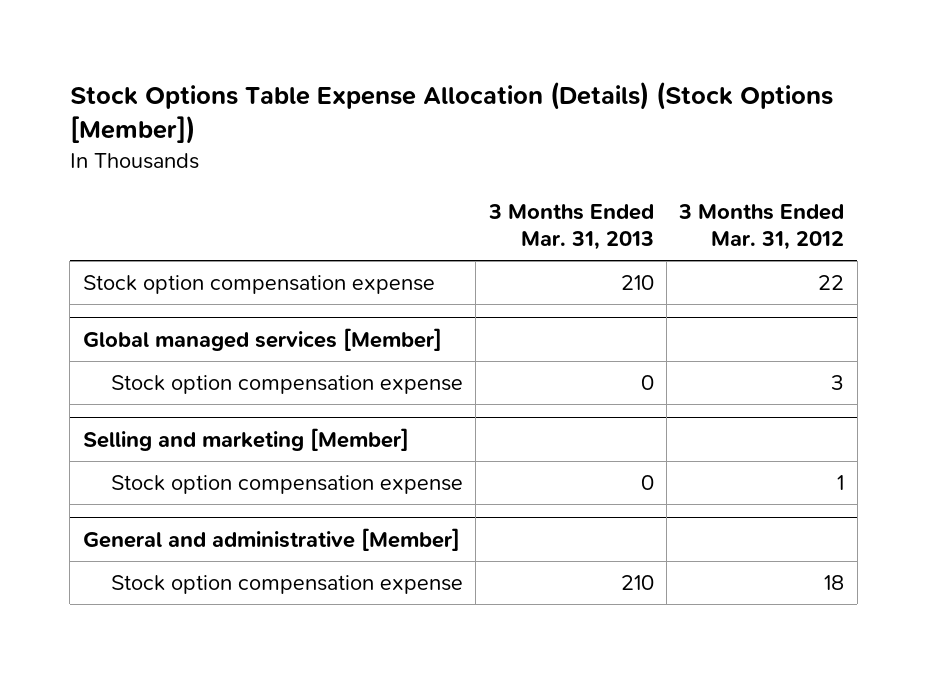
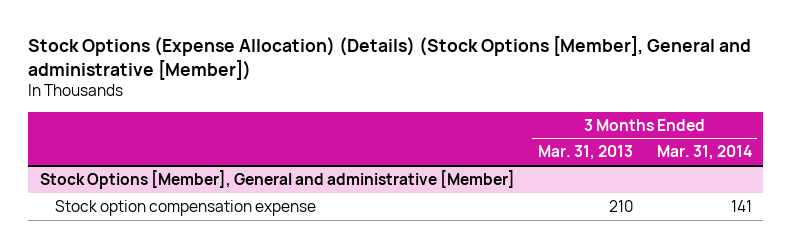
- Stock Options Table Expense Allocation (Details) (Stock Options [Member])
+ Stock Options (Expense Allocation) (Details) (Stock Options [Member], General and administrative [Member])
- | 3 Months Ended Mar. 31, 2013 | 3 Months Ended Mar. 31, 2012
+ | 3 Months Ended Mar. 31, 2013 | 3 Months Ended Mar. 31, 2014
- Stock option compensation expense | 210 | 22
- Global managed services [Member]
- Stock option compensation expense | 0 | 3
- Selling and marketing [Member]
- Stock option compensation expense | 0 | 1
- General and administrative [Member]
+ Stock Options [Member], General and administrative [Member]

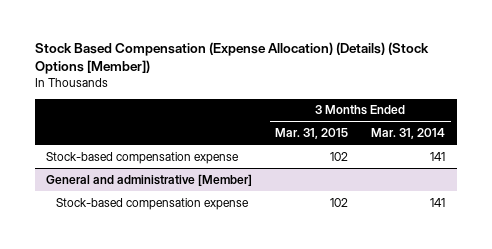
- Stock Options (Expense Allocation) (Details) (Stock Options [Member], General and administrative [Member])
+ Stock Based Compensation (Expense Allocation) (Details) (Stock Options [Member])
- | 3 Months Ended Mar. 31, 2013 | 3 Months Ended Mar. 31, 2014
+ | 3 Months Ended Mar. 31, 2015 | 3 Months Ended Mar. 31, 2014
- Stock Options [Member], General and administrative [Member]
- Stock option compensation expense | 210 | 141
+ Stock-based compensation expense | 102 | 141
+ General and administrative [Member]
+ Stock-based compensation expense | 102 | 141

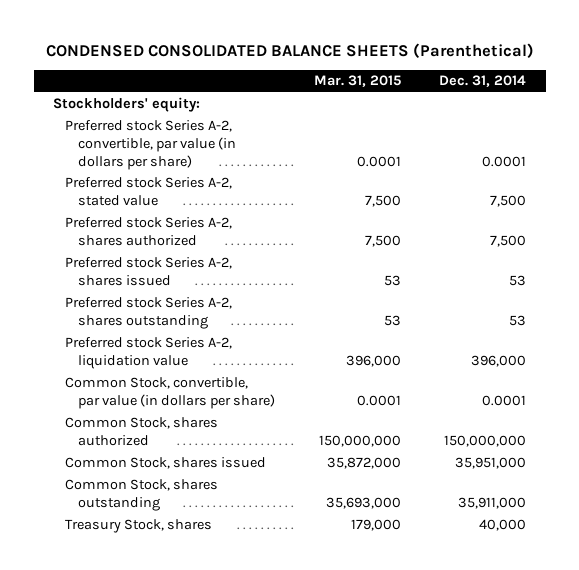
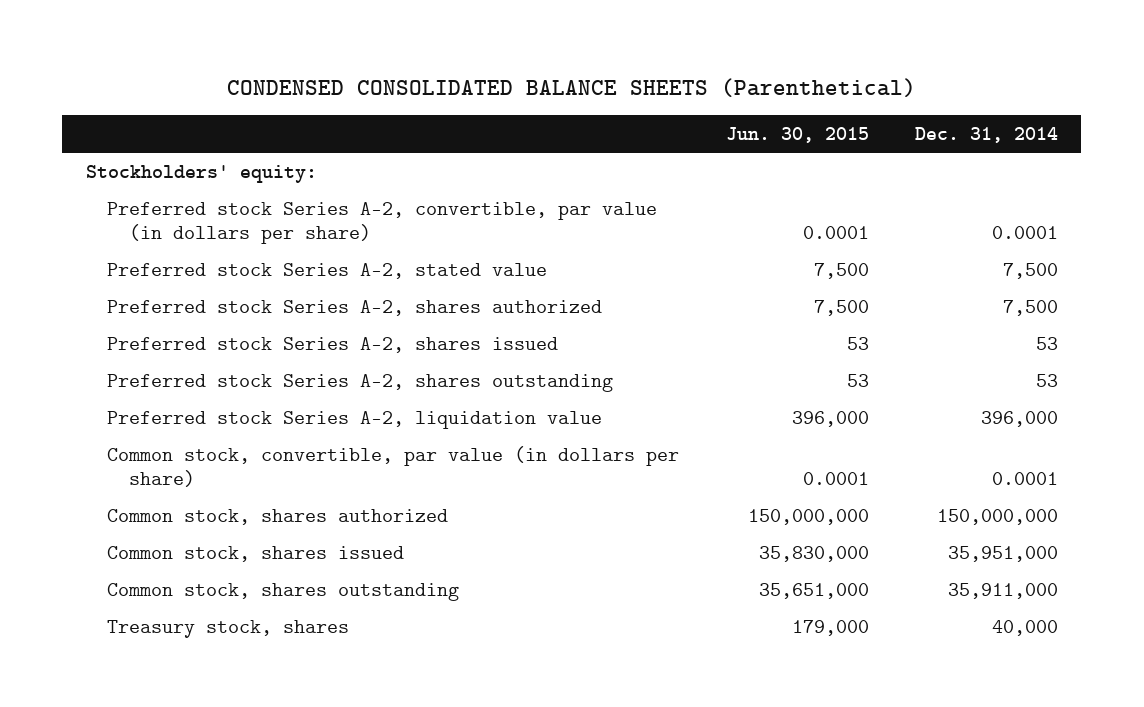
- | Mar. 31, 2015 | Dec. 31, 2014
+ | Jun. 30, 2015 | Dec. 31, 2014
- Common Stock, convertible, par value (in dollars per share) | 0.0001 | 0.0001
- Common Stock, shares authorized | 150,000,000 | 150,000,000
- Common Stock, shares issued | 35,872,000 | 35,951,000
- Common Stock, shares outstanding | 35,693,000 | 35,911,000
- Treasury Stock, shares | 179,000 | 40,000
+ Common stock, convertible, par value (in dollars per share) | 0.0001 | 0.0001
+ Common stock, shares authorized | 150,000,000 | 150,000,000
+ Common stock, shares issued | 35,830,000 | 35,951,000
+ Common stock, shares outstanding | 35,651,000 | 35,911,000
+ Treasury stock, shares | 179,000 | 40,000

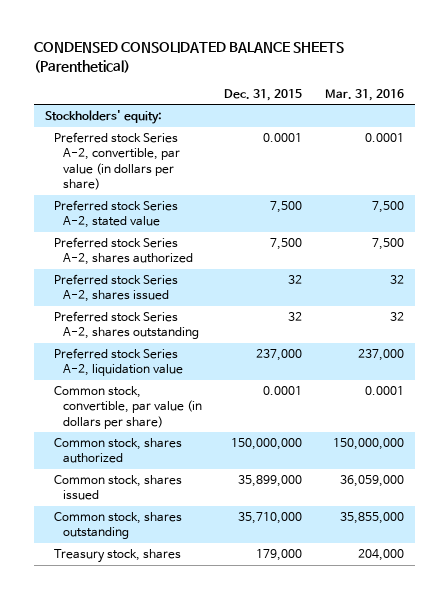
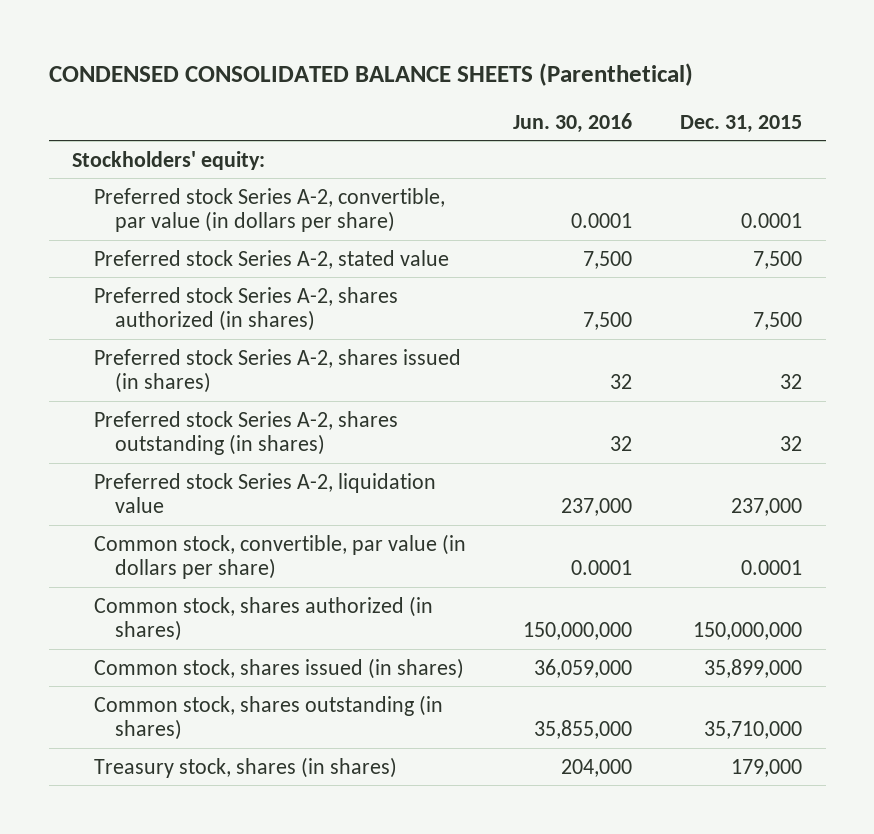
- | Dec. 31, 2015 | Mar. 31, 2016
+ | Jun. 30, 2016 | Dec. 31, 2015
- Preferred stock Series A-2, shares authorized | 7,500 | 7,500
- Preferred stock Series A-2, shares issued | 32 | 32
- Preferred stock Series A-2, shares outstanding | 32 | 32
+ Preferred stock Series A-2, shares authorized (in shares) | 7,500 | 7,500
+ Preferred stock Series A-2, shares issued (in shares) | 32 | 32
+ Preferred stock Series A-2, shares outstanding (in shares) | 32 | 32
- Common stock, shares authorized | 150,000,000 | 150,000,000
- Common stock, shares issued | 35,899,000 | 36,059,000
- Common stock, shares outstanding | 35,710,000 | 35,855,000
- Treasury stock, shares | 179,000 | 204,000
+ Common stock, shares authorized (in shares) | 150,000,000 | 150,000,000
+ Common stock, shares issued (in shares) | 36,059,000 | 35,899,000
+ Common stock, shares outstanding (in shares) | 35,855,000 | 35,710,000
+ Treasury stock, shares (in shares) | 204,000 | 179,000

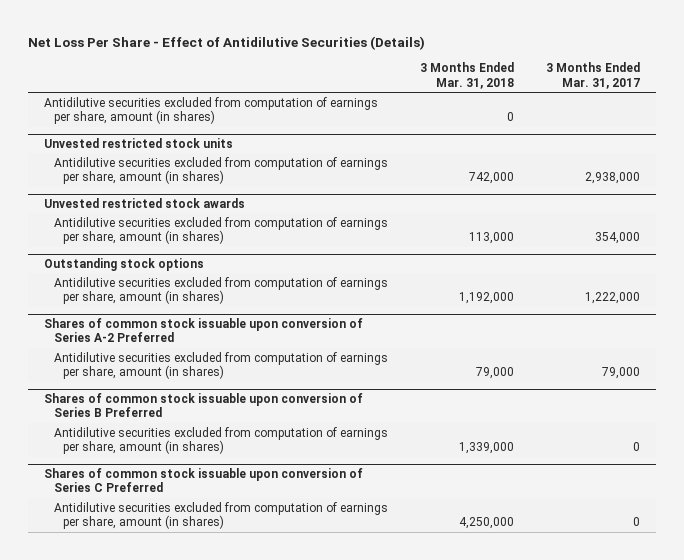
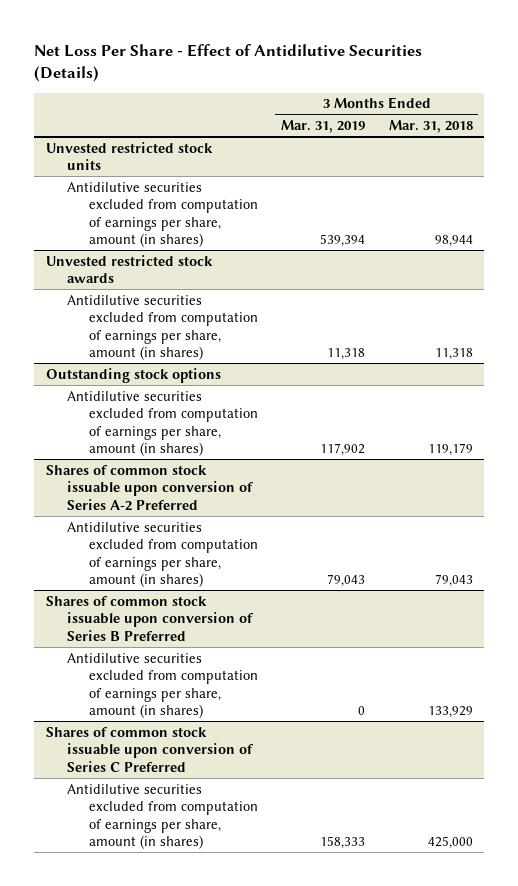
- | 3 Months Ended Mar. 31, 2018 | 3 Months Ended Mar. 31, 2017
+ | 3 Months Ended Mar. 31, 2019 | 3 Months Ended Mar. 31, 2018
- Antidilutive securities excluded from computation of earnings per share, amount (in shares) | 0 |
@ Unvested restricted stock units
- Antidilutive securities excluded from computation of earnings per share, amount (in shares) | 742,000 | 2,938,000
+ Antidilutive securities excluded from computation of earnings per share, amount (in shares) | 539,394 | 98,944
@ Unvested restricted stock awards
- Antidilutive securities excluded from computation of earnings per share, amount (in shares) | 113,000 | 354,000
+ Antidilutive securities excluded from computation of earnings per share, amount (in shares) | 11,318 | 11,318
@ Outstanding stock options
- Antidilutive securities excluded from computation of earnings per share, amount (in shares) | 1,192,000 | 1,222,000
+ Antidilutive securities excluded from computation of earnings per share, amount (in shares) | 117,902 | 119,179
@ Shares of common stock issuable upon conversion of Series A-2 Preferred
- Antidilutive securities excluded from computation of earnings per share, amount (in shares) | 79,000 | 79,000
+ Antidilutive securities excluded from computation of earnings per share, amount (in shares) | 79,043 | 79,043
@ Shares of common stock issuable upon conversion of Series B Preferred
- Antidilutive securities excluded from computation of earnings per share, amount (in shares) | 1,339,000 | 0
+ Antidilutive securities excluded from computation of earnings per share, amount (in shares) | 0 | 133,929
@ Shares of common stock issuable upon conversion of Series C Preferred
- Antidilutive securities excluded from computation of earnings per share, amount (in shares) | 4,250,000 | 0
+ Antidilutive securities excluded from computation of earnings per share, amount (in shares) | 158,333 | 425,000

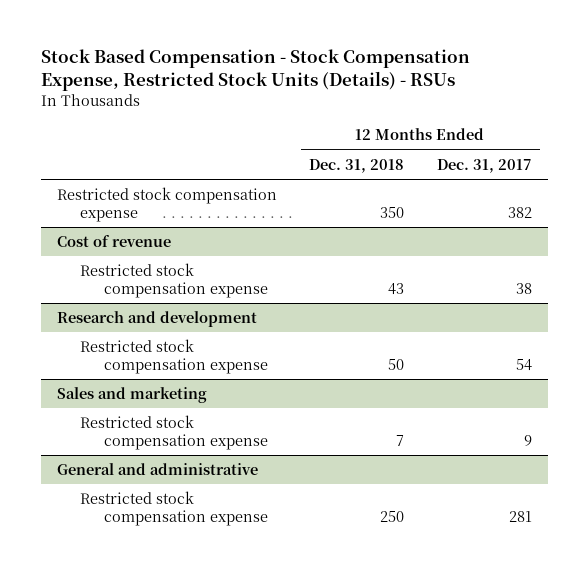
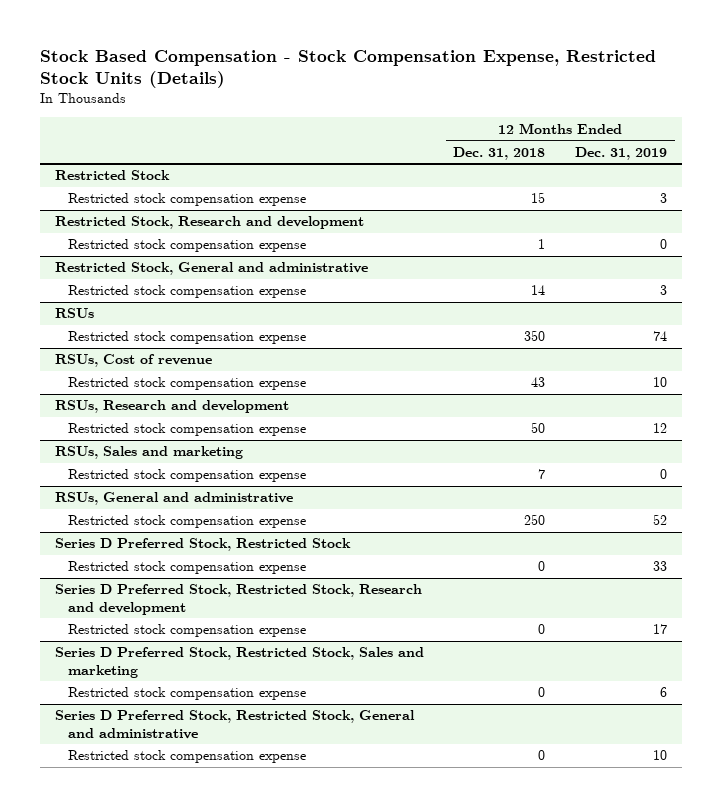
- Stock Based Compensation - Stock Compensation Expense, Restricted Stock Units (Details) - RSUs
+ Stock Based Compensation - Stock Compensation Expense, Restricted Stock Units (Details)
- | 12 Months Ended Dec. 31, 2018 | 12 Months Ended Dec. 31, 2017
+ | 12 Months Ended Dec. 31, 2018 | 12 Months Ended Dec. 31, 2019
+ Restricted Stock
+ Restricted stock compensation expense | 15 | 3
+ Restricted Stock, Research and development
+ Restricted stock compensation expense | 1 | 0
+ Restricted Stock, General and administrative
+ Restricted stock compensation expense | 14 | 3
+ RSUs
- Cost of revenue
+ RSUs, Cost of revenue
- Research and development
+ RSUs, Research and development
- Sales and marketing
+ RSUs, Sales and marketing
- General and administrative
+ RSUs, General and administrative
+ Series D Preferred Stock, Restricted Stock
+ Restricted stock compensation expense | 0 | 33
+ Series D Preferred Stock, Restricted Stock, Research and development
+ Restricted stock compensation expense | 0 | 17
+ Series D Preferred Stock, Restricted Stock, Sales and marketing
+ Restricted stock compensation expense | 0 | 6
+ Series D Preferred Stock, Restricted Stock, General and administrative
+ Restricted stock compensation expense | 0 | 10

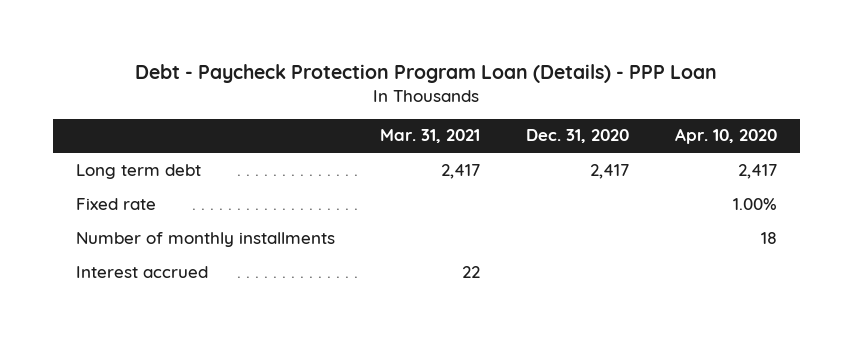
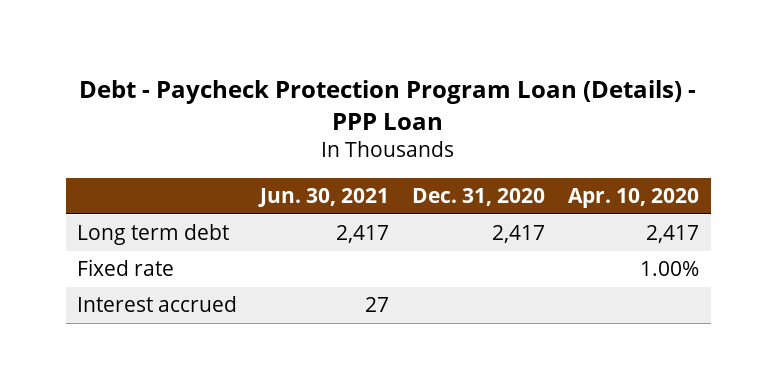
- | Mar. 31, 2021 | Dec. 31, 2020 | Apr. 10, 2020
+ | Jun. 30, 2021 | Dec. 31, 2020 | Apr. 10, 2020
- Number of monthly installments | | | 18

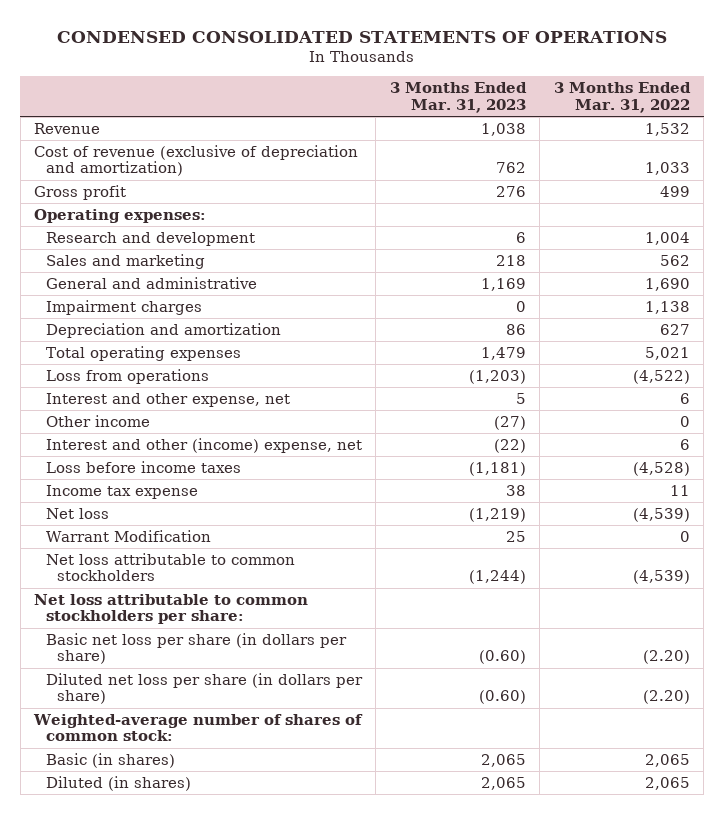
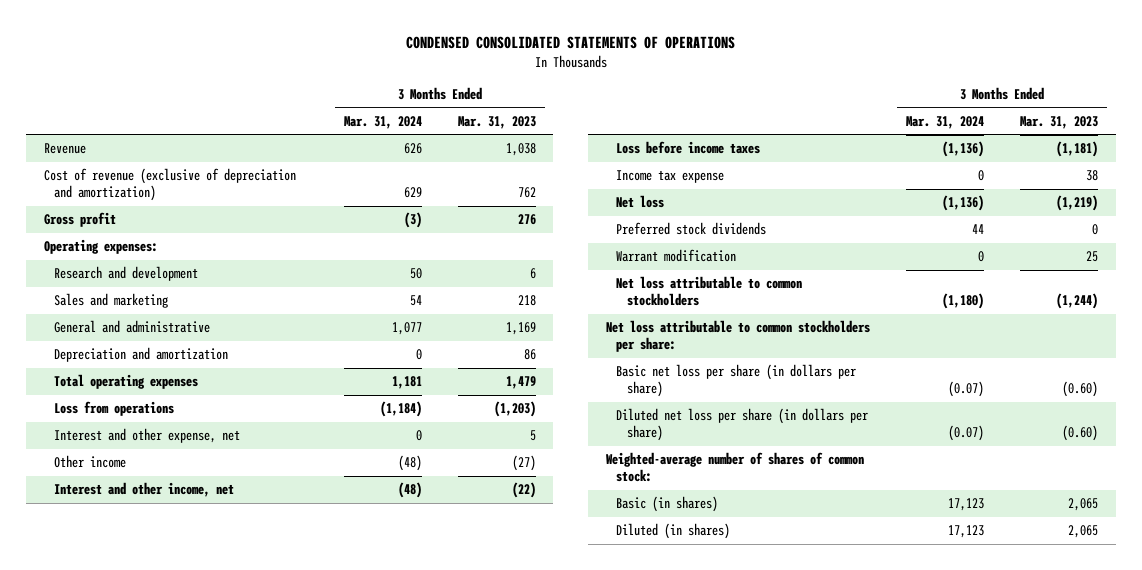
- | 3 Months Ended Mar. 31, 2023 | 3 Months Ended Mar. 31, 2022
+ | 3 Months Ended Mar. 31, 2024 | 3 Months Ended Mar. 31, 2023
- Impairment charges | 0 | 1,138
- Interest and other (income) expense, net | (22) | 6
+ Interest and other income, net | (48) | (22)
- Warrant Modification | 25 | 0
+ Preferred stock dividends | 44 | 0
+ Warrant modification | 0 | 25

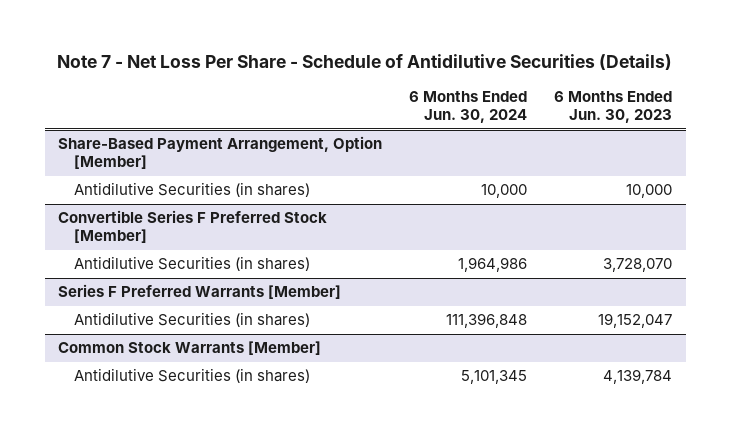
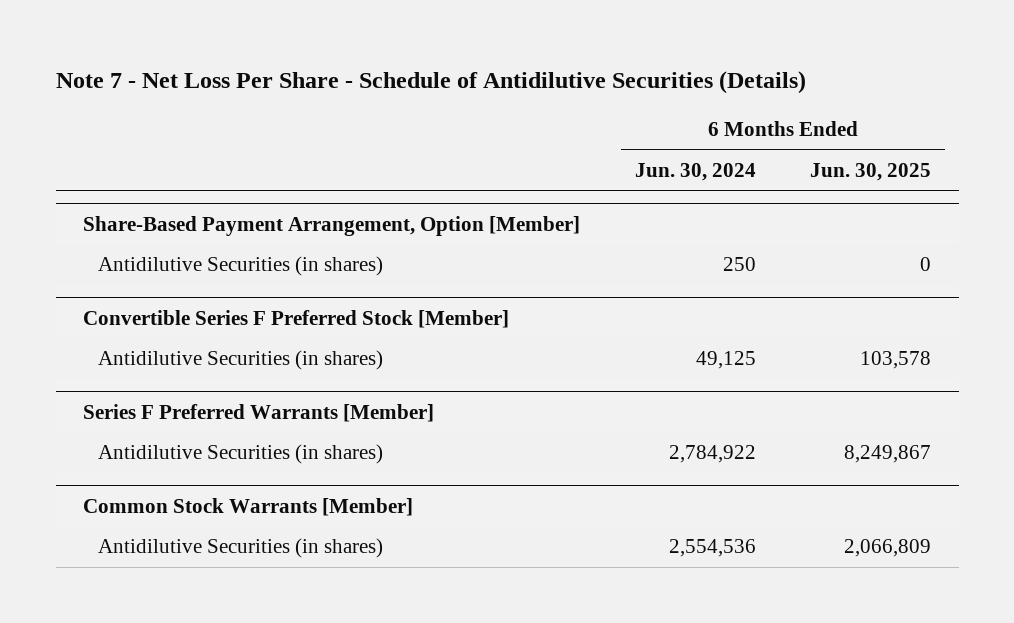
- | 6 Months Ended Jun. 30, 2024 | 6 Months Ended Jun. 30, 2023
+ | 6 Months Ended Jun. 30, 2024 | 6 Months Ended Jun. 30, 2025
@ Share-Based Payment Arrangement, Option [Member]
- Antidilutive Securities (in shares) | 10,000 | 10,000
+ Antidilutive Securities (in shares) | 250 | 0
@ Convertible Series F Preferred Stock [Member]
- Antidilutive Securities (in shares) | 1,964,986 | 3,728,070
+ Antidilutive Securities (in shares) | 49,125 | 103,578
@ Series F Preferred Warrants [Member]
- Antidilutive Securities (in shares) | 111,396,848 | 19,152,047
+ Antidilutive Securities (in shares) | 2,784,922 | 8,249,867
@ Common Stock Warrants [Member]
- Antidilutive Securities (in shares) | 5,101,345 | 4,139,784
+ Antidilutive Securities (in shares) | 2,554,536 | 2,066,809

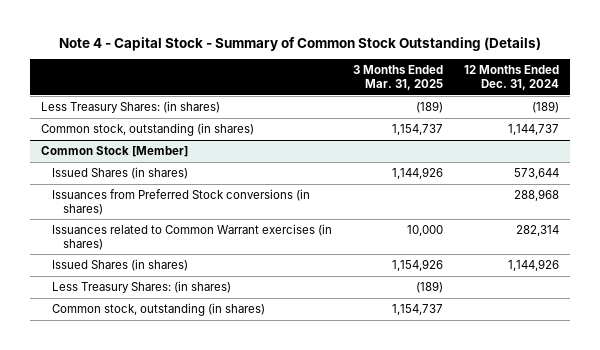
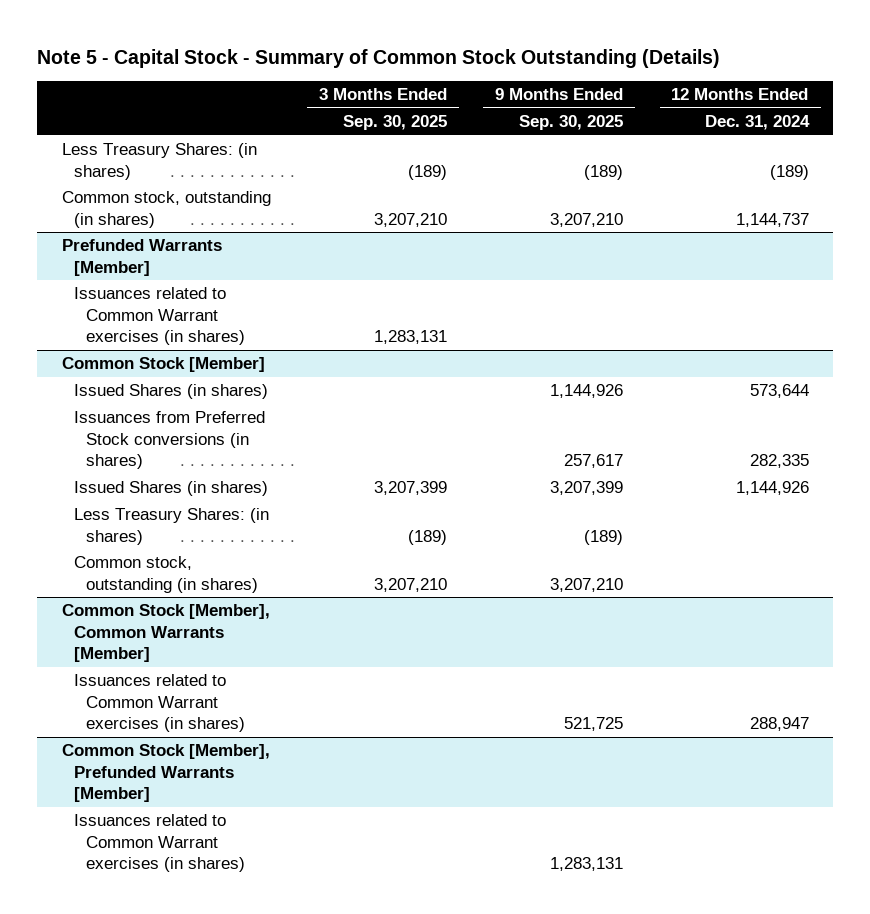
- Note 4 - Capital Stock - Summary of Common Stock Outstanding (Details)
+ Note 5 - Capital Stock - Summary of Common Stock Outstanding (Details)
- | 3 Months Ended Mar. 31, 2025 | 12 Months Ended Dec. 31, 2024
+ | 3 Months Ended Sep. 30, 2025 | 9 Months Ended Sep. 30, 2025 | 12 Months Ended Dec. 31, 2024
+ Prefunded Warrants [Member]
+ Issuances related to Common Warrant exercises (in shares) | 1,283,131 | |
@ Common Stock [Member]
- Issuances from Preferred Stock conversions (in shares) | | 288,968
- Issuances related to Common Warrant exercises (in shares) | 10,000 | 282,314
+ Issuances from Preferred Stock conversions (in shares) | | 257,617 | 282,335
+ Common Stock [Member], Common Warrants [Member]
+ Issuances related to Common Warrant exercises (in shares) | | 521,725 | 288,947
+ Common Stock [Member], Prefunded Warrants [Member]
+ Issuances related to Common Warrant exercises (in shares) | | 1,283,131 |

